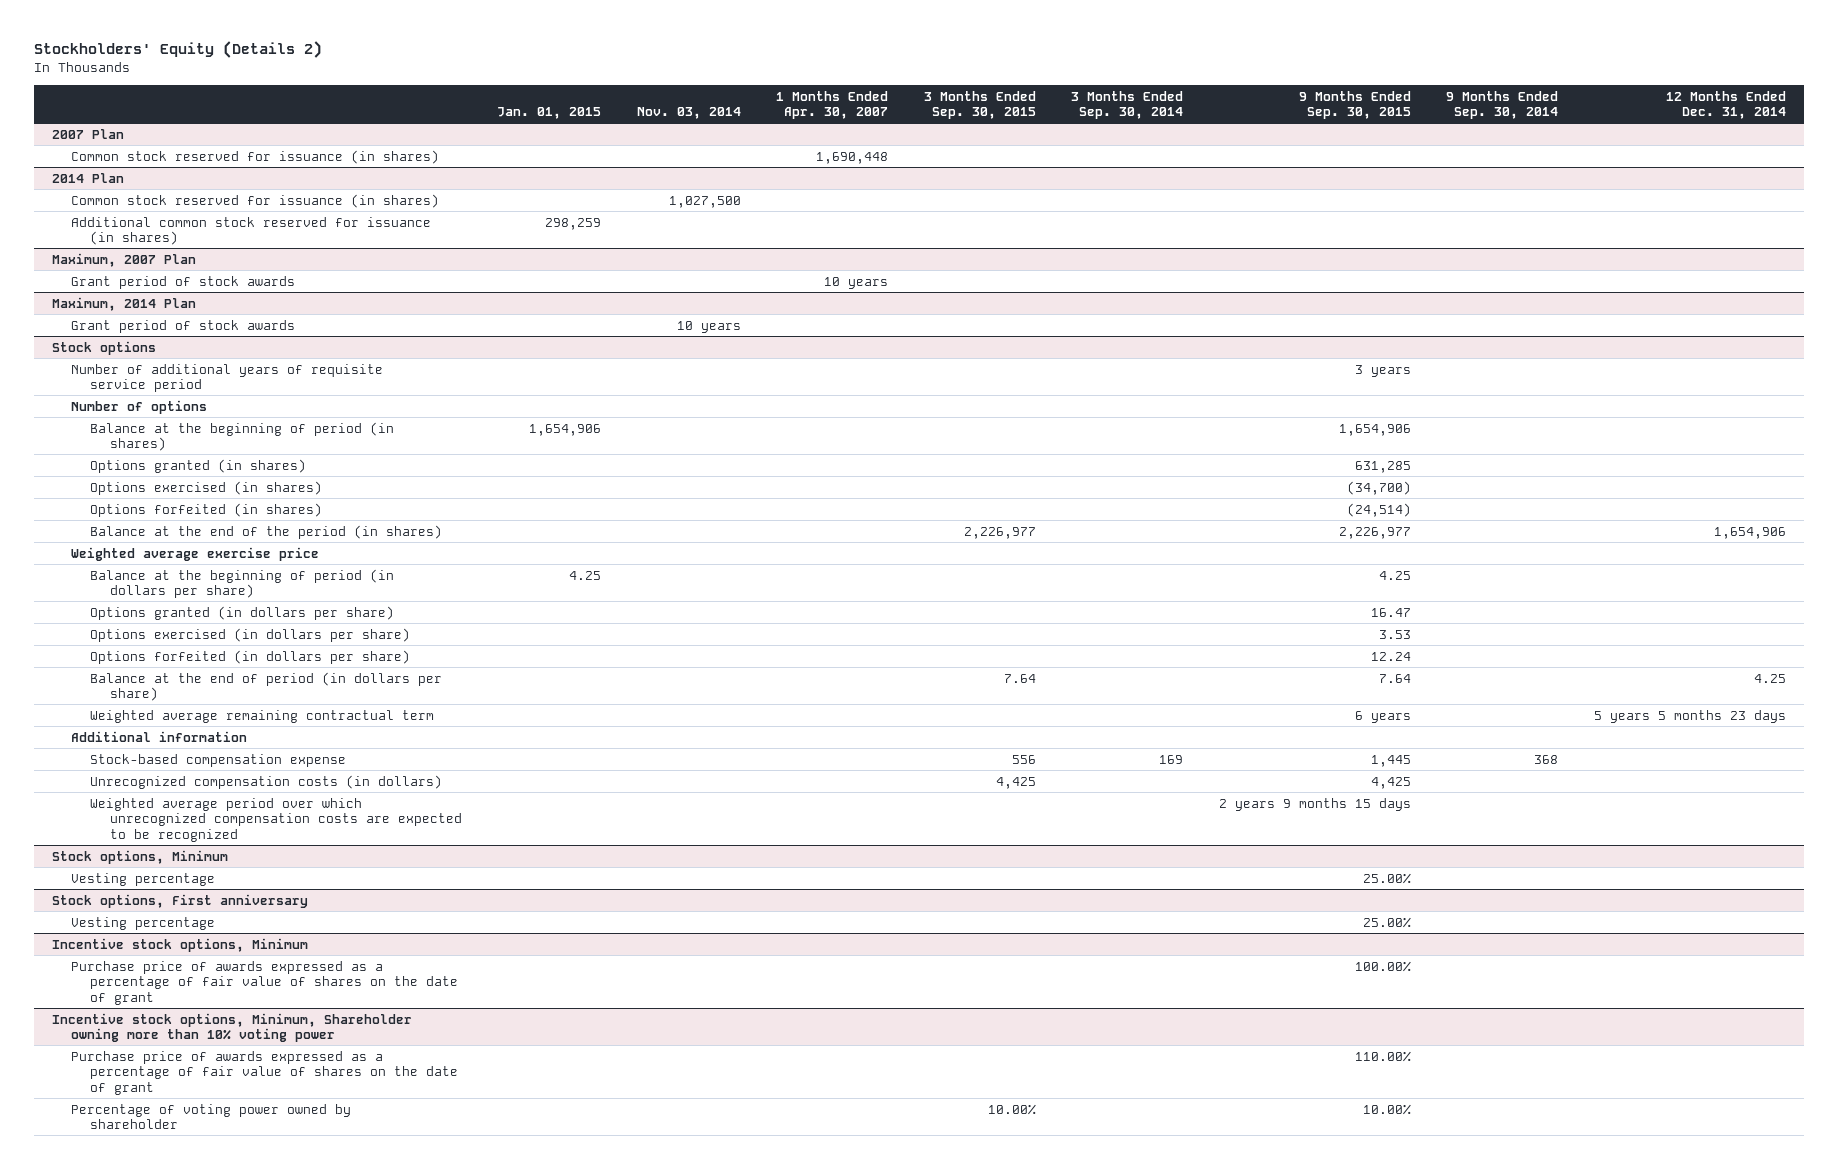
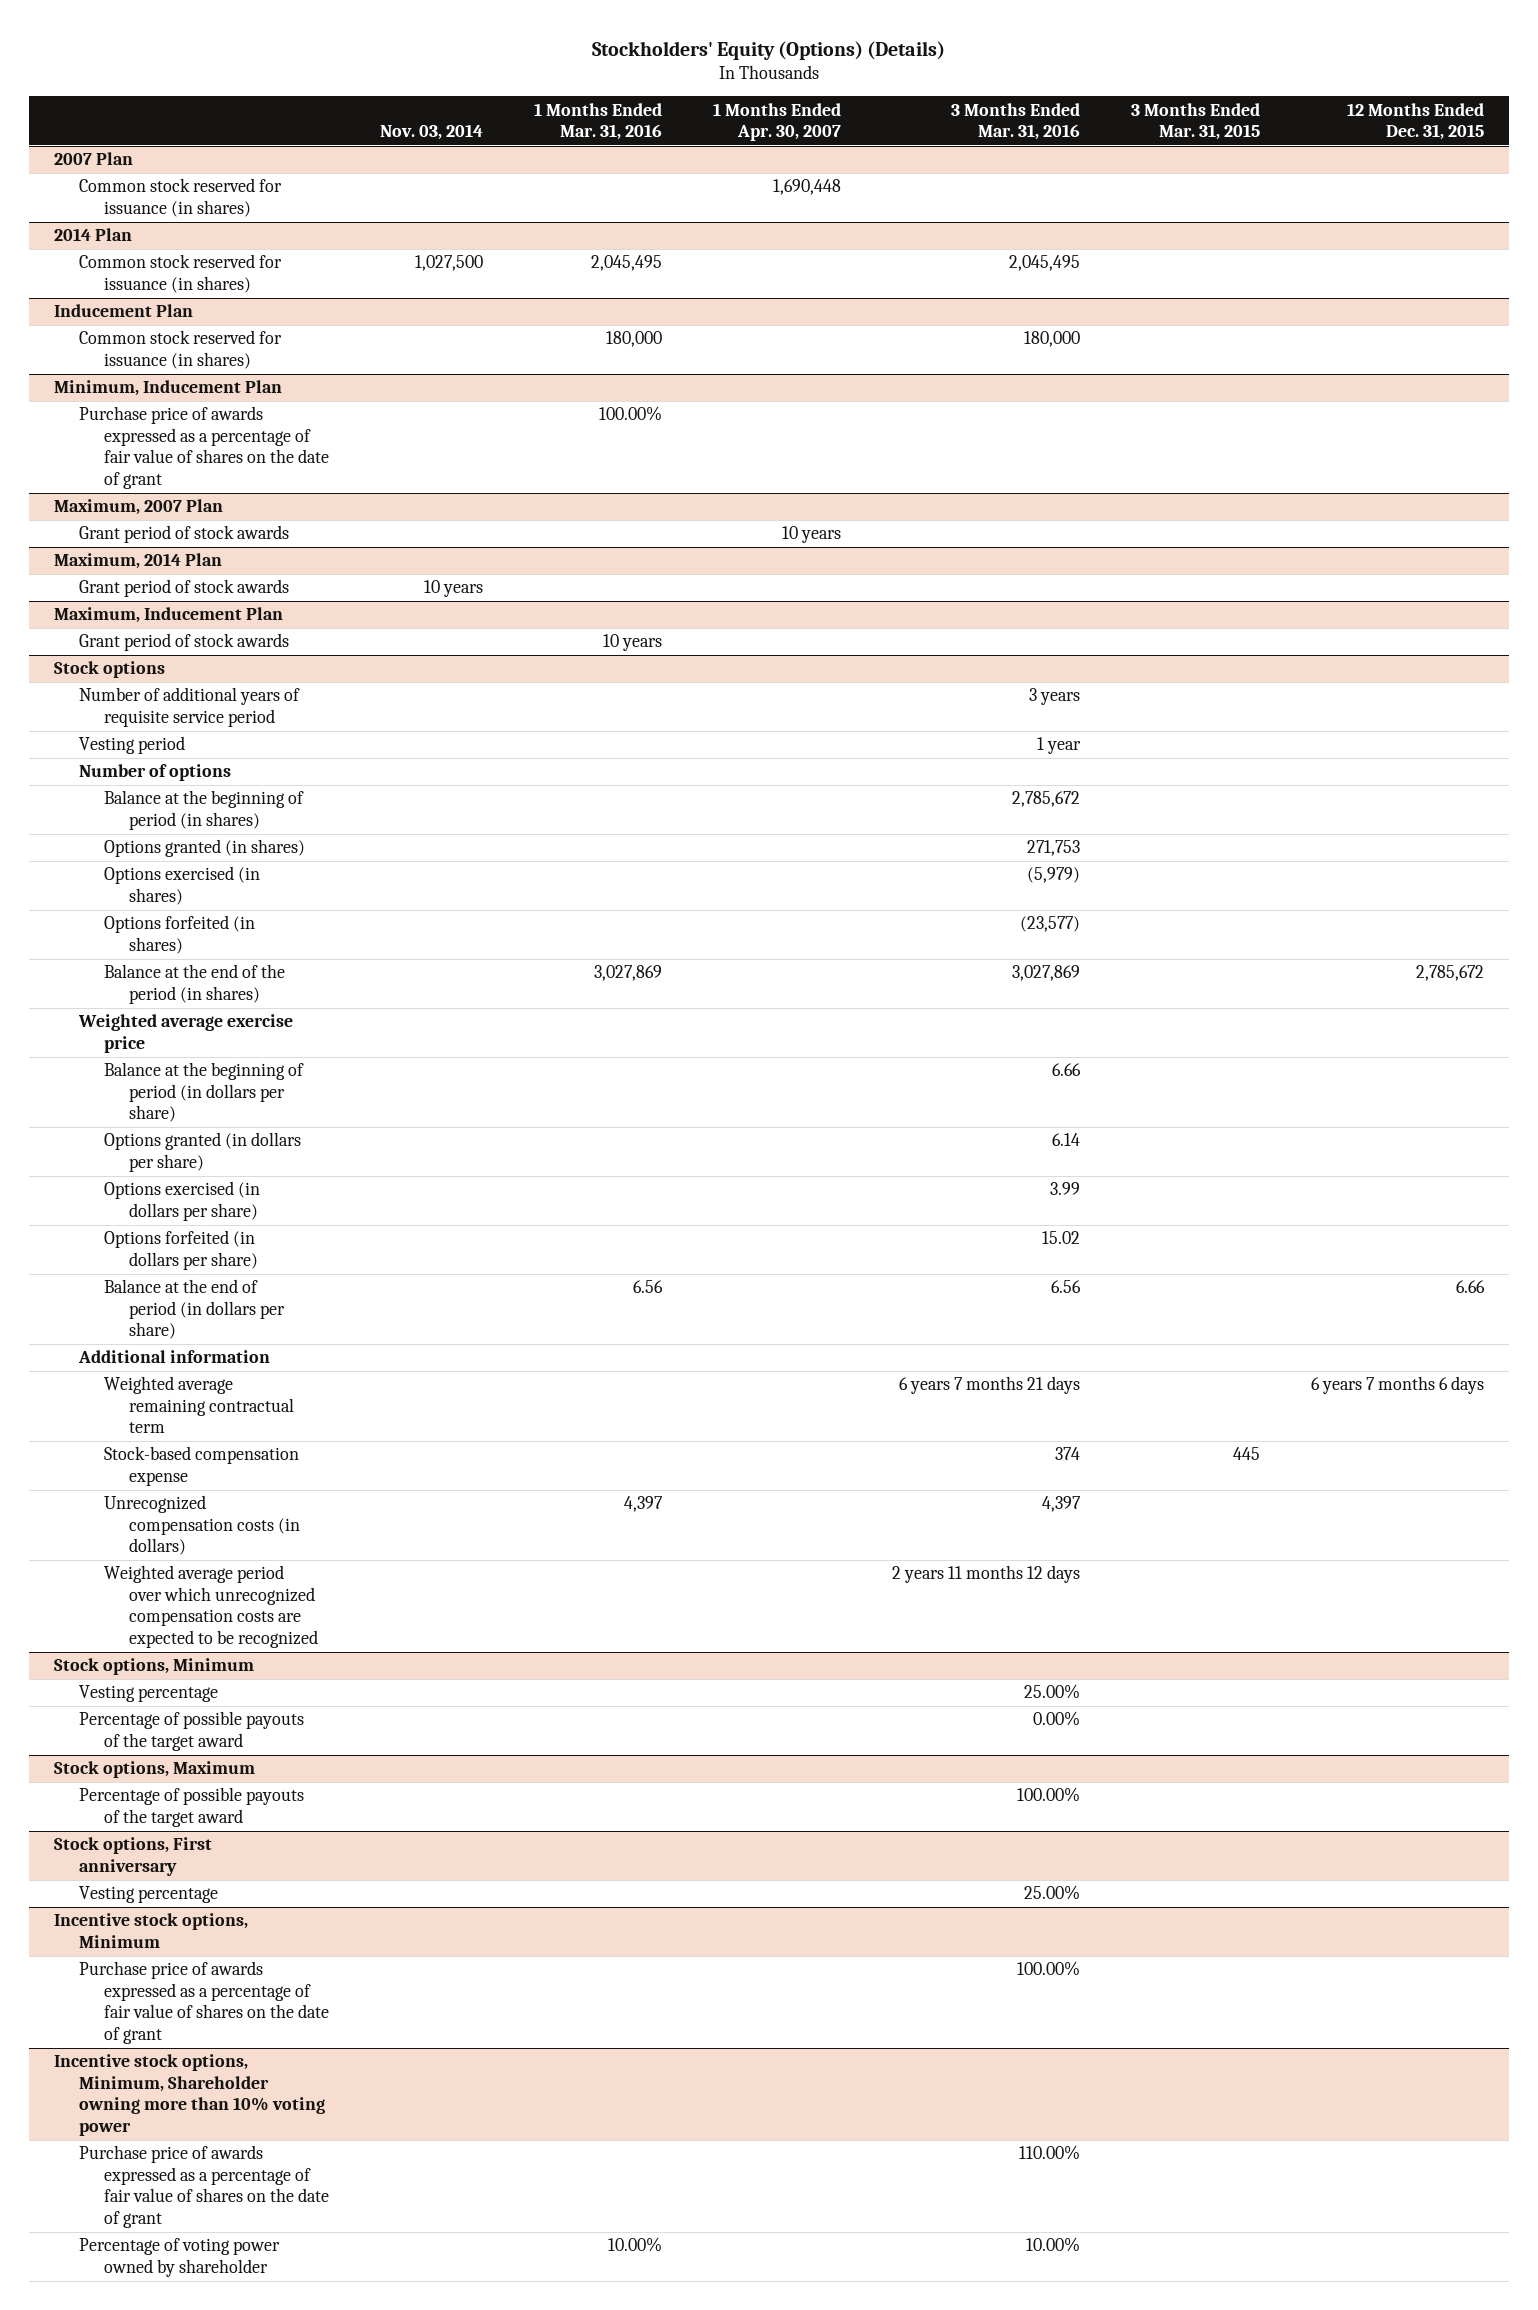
- Stockholders' Equity (Details 2)
+ Stockholders' Equity (Options) (Details)
- | Jan. 01, 2015 | Nov. 03, 2014 | 1 Months Ended Apr. 30, 2007 | 3 Months Ended Sep. 30, 2015 | 3 Months Ended Sep. 30, 2014 | 9 Months Ended Sep. 30, 2015 | 9 Months Ended Sep. 30, 2014 | 12 Months Ended Dec. 31, 2014
+ | Nov. 03, 2014 | 1 Months Ended Mar. 31, 2016 | 1 Months Ended Apr. 30, 2007 | 3 Months Ended Mar. 31, 2016 | 3 Months Ended Mar. 31, 2015 | 12 Months Ended Dec. 31, 2015
@ 2014 Plan
- Additional common stock reserved for issuance (in shares) | 298,259 | | | | | | |
+ Inducement Plan
+ Common stock reserved for issuance (in shares) | | 180,000 | | 180,000 | |
+ Minimum, Inducement Plan
+ Purchase price of awards expressed as a percentage of fair value of shares on the date of grant | | 100.00% | | | |
+ Maximum, Inducement Plan
+ Grant period of stock awards | | 10 years | | | |
@ Stock options
+ Vesting period | | | | 1 year | |
moved down: Weighted average remaining contractual term | | | | 6 years 7 months 21 days | | 6 years 7 months 6 days
@ Stock options, Minimum
+ Percentage of possible payouts of the target award | | | | 0.00% | |
+ Stock options, Maximum
+ Percentage of possible payouts of the target award | | | | 100.00% | |

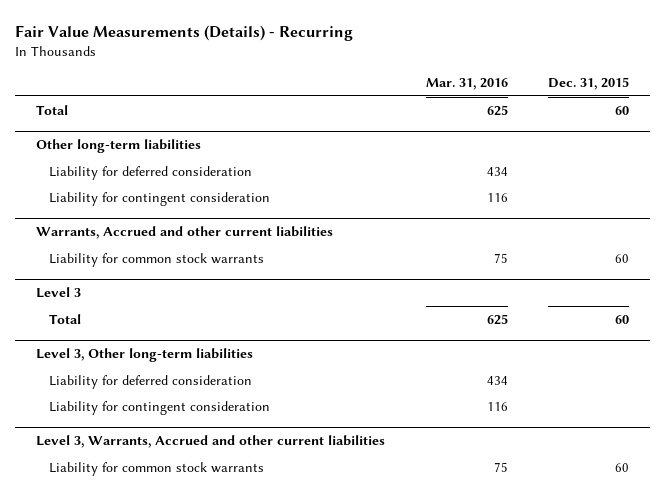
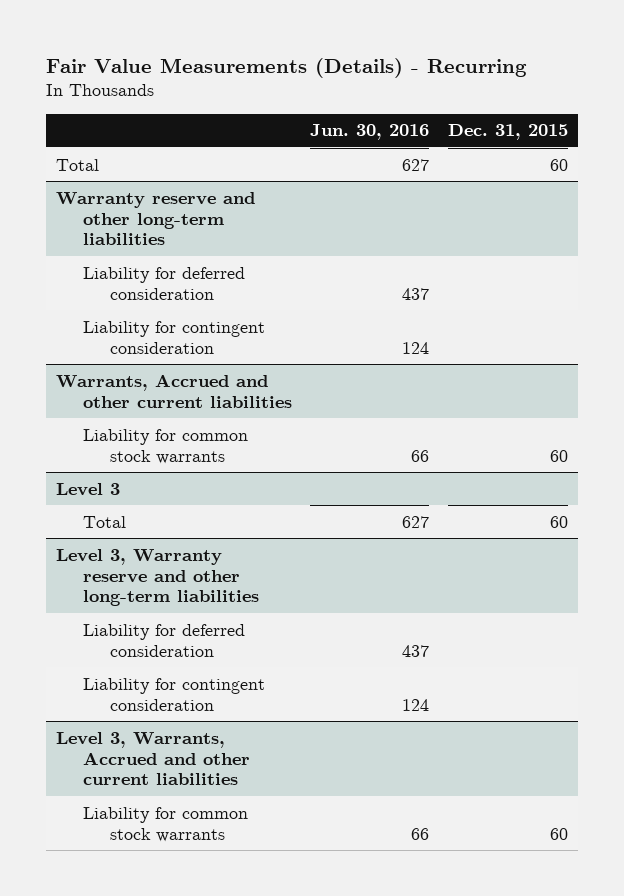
- | Mar. 31, 2016 | Dec. 31, 2015
+ | Jun. 30, 2016 | Dec. 31, 2015
- Other long-term liabilities
+ Warranty reserve and other long-term liabilities
- Level 3, Other long-term liabilities
+ Level 3, Warranty reserve and other long-term liabilities

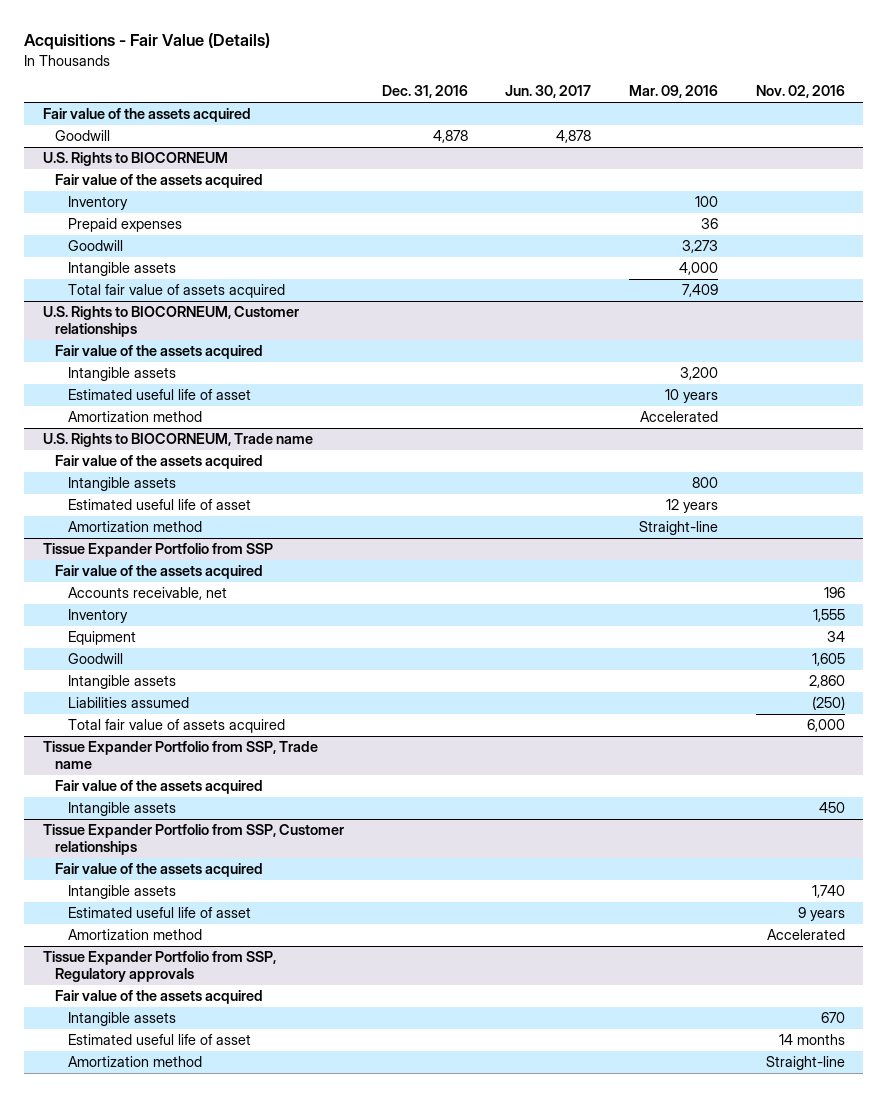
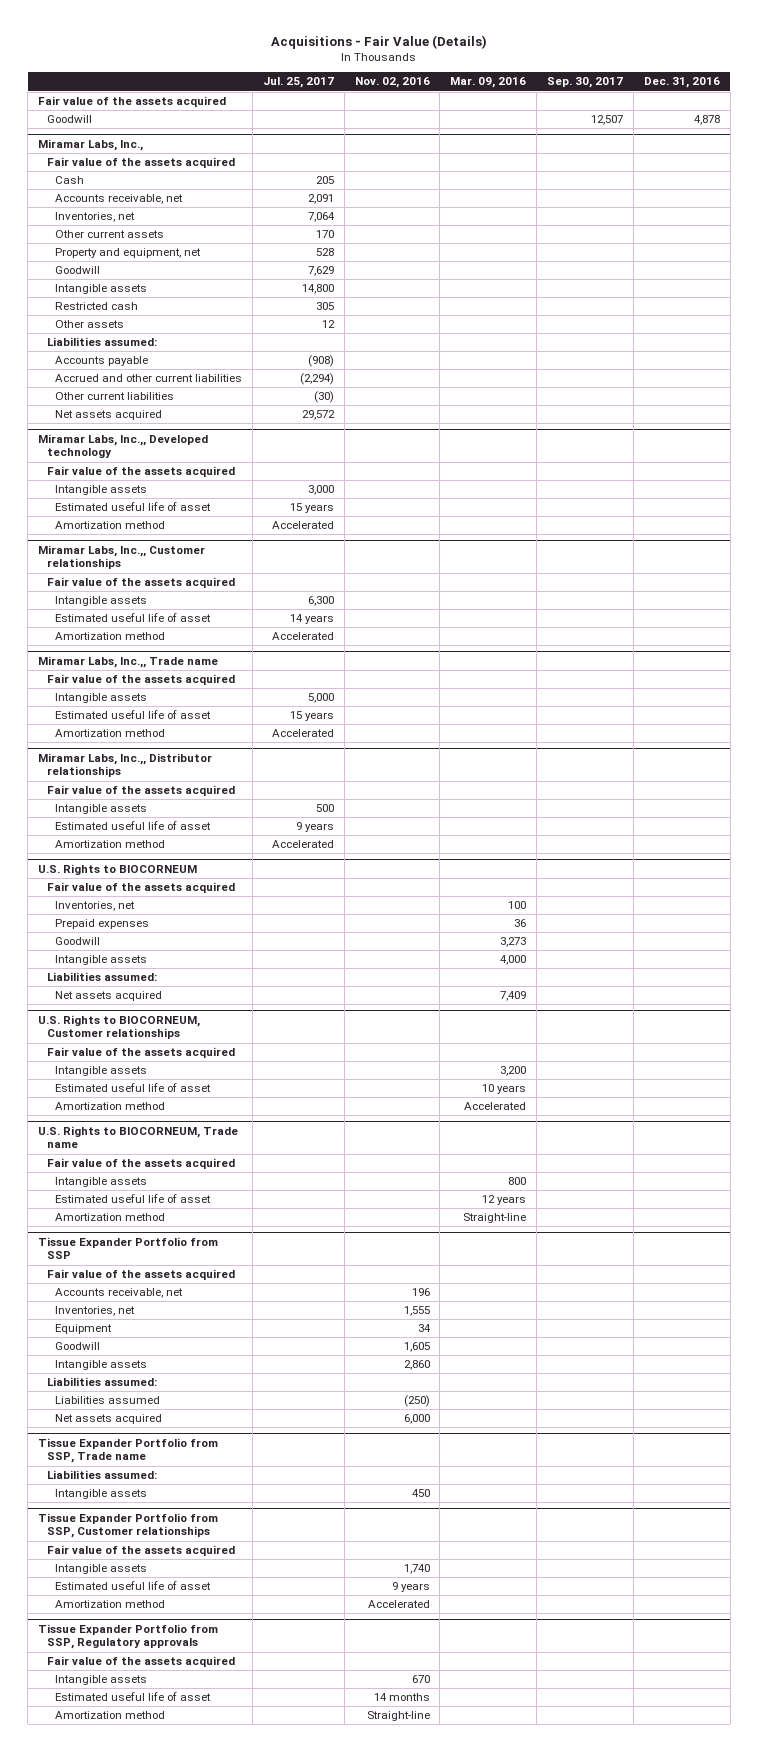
- | Dec. 31, 2016 | Jun. 30, 2017 | Mar. 09, 2016 | Nov. 02, 2016
+ | Jul. 25, 2017 | Nov. 02, 2016 | Mar. 09, 2016 | Sep. 30, 2017 | Dec. 31, 2016
+ Miramar Labs, Inc.,
+ Fair value of the assets acquired
+ Cash | 205 | | | |
+ Accounts receivable, net | 2,091 | | | |
+ Inventories, net | 7,064 | | | |
+ Other current assets | 170 | | | |
+ Property and equipment, net | 528 | | | |
+ Goodwill | 7,629 | | | |
+ Intangible assets | 14,800 | | | |
+ Restricted cash | 305 | | | |
+ Other assets | 12 | | | |
+ Liabilities assumed:
+ Accounts payable | (908) | | | |
+ Accrued and other current liabilities | (2,294) | | | |
+ Other current liabilities | (30) | | | |
+ Net assets acquired | 29,572 | | | |
+ Miramar Labs, Inc.,, Developed technology
+ Fair value of the assets acquired
+ Intangible assets | 3,000 | | | |
+ Estimated useful life of asset | 15 years | | | |
+ Amortization method | Accelerated | | | |
+ Miramar Labs, Inc.,, Customer relationships
+ Fair value of the assets acquired
+ Intangible assets | 6,300 | | | |
+ Estimated useful life of asset | 14 years | | | |
+ Amortization method | Accelerated | | | |
+ Miramar Labs, Inc.,, Trade name
+ Fair value of the assets acquired
+ Intangible assets | 5,000 | | | |
+ Estimated useful life of asset | 15 years | | | |
+ Amortization method | Accelerated | | | |
+ Miramar Labs, Inc.,, Distributor relationships
+ Fair value of the assets acquired
+ Intangible assets | 500 | | | |
+ Estimated useful life of asset | 9 years | | | |
+ Amortization method | Accelerated | | | |
@ U.S. Rights to BIOCORNEUM
- Inventory | | | 100 |
+ Inventories, net | | | 100 | |
- Total fair value of assets acquired | | | 7,409 |
+ Liabilities assumed:
+ Net assets acquired | | | 7,409 | |
@ Tissue Expander Portfolio from SSP
- Inventory | | | | 1,555
+ Inventories, net | | 1,555 | | |
+ Liabilities assumed:
- Total fair value of assets acquired | | | | 6,000
+ Net assets acquired | | 6,000 | | |
@ Tissue Expander Portfolio from SSP, Trade name
- Fair value of the assets acquired
+ Liabilities assumed:

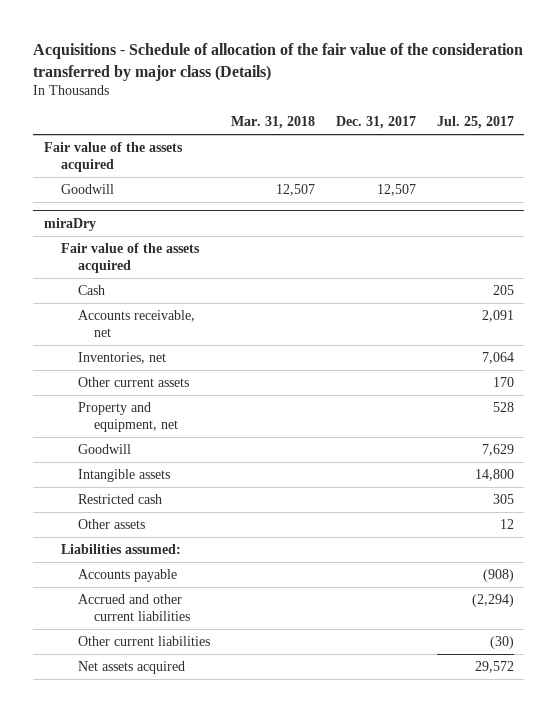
- Acquisitions - Fair Value (Details)
+ Acquisitions - Schedule of allocation of the fair value of the consideration transferred by major class (Details)
- | Jul. 25, 2017 | Nov. 02, 2016 | Mar. 09, 2016 | Sep. 30, 2017 | Dec. 31, 2016
+ | Mar. 31, 2018 | Dec. 31, 2017 | Jul. 25, 2017
- Miramar Labs, Inc.,
+ miraDry
- Miramar Labs, Inc.,, Developed technology
- Fair value of the assets acquired
- Intangible assets | 3,000 | | | |
- Estimated useful life of asset | 15 years | | | |
- Amortization method | Accelerated | | | |
- Miramar Labs, Inc.,, Customer relationships
- Fair value of the assets acquired
- Intangible assets | 6,300 | | | |
- Estimated useful life of asset | 14 years | | | |
- Amortization method | Accelerated | | | |
- Miramar Labs, Inc.,, Trade name
- Fair value of the assets acquired
- Intangible assets | 5,000 | | | |
- Estimated useful life of asset | 15 years | | | |
- Amortization method | Accelerated | | | |
- Miramar Labs, Inc.,, Distributor relationships
- Fair value of the assets acquired
- Intangible assets | 500 | | | |
- Estimated useful life of asset | 9 years | | | |
- Amortization method | Accelerated | | | |
- U.S. Rights to BIOCORNEUM
- Fair value of the assets acquired
- Inventories, net | | | 100 | |
- Prepaid expenses | | | 36 | |
- Goodwill | | | 3,273 | |
- Intangible assets | | | 4,000 | |
- Liabilities assumed:
- Net assets acquired | | | 7,409 | |
- U.S. Rights to BIOCORNEUM, Customer relationships
- Fair value of the assets acquired
- Intangible assets | | | 3,200 | |
- Estimated useful life of asset | | | 10 years | |
- Amortization method | | | Accelerated | |
- U.S. Rights to BIOCORNEUM, Trade name
- Fair value of the assets acquired
- Intangible assets | | | 800 | |
- Estimated useful life of asset | | | 12 years | |
- Amortization method | | | Straight-line | |
- Tissue Expander Portfolio from SSP
- Fair value of the assets acquired
- Accounts receivable, net | | 196 | | |
- Inventories, net | | 1,555 | | |
- Equipment | | 34 | | |
- Goodwill | | 1,605 | | |
- Intangible assets | | 2,860 | | |
- Liabilities assumed:
- Liabilities assumed | | (250) | | |
- Net assets acquired | | 6,000 | | |
- Tissue Expander Portfolio from SSP, Trade name
- Liabilities assumed:
- Intangible assets | | 450 | | |
- Tissue Expander Portfolio from SSP, Customer relationships
- Fair value of the assets acquired
- Intangible assets | | 1,740 | | |
- Estimated useful life of asset | | 9 years | | |
- Amortization method | | Accelerated | | |
- Tissue Expander Portfolio from SSP, Regulatory approvals
- Fair value of the assets acquired
- Intangible assets | | 670 | | |
- Estimated useful life of asset | | 14 months | | |
- Amortization method | | Straight-line | | |

